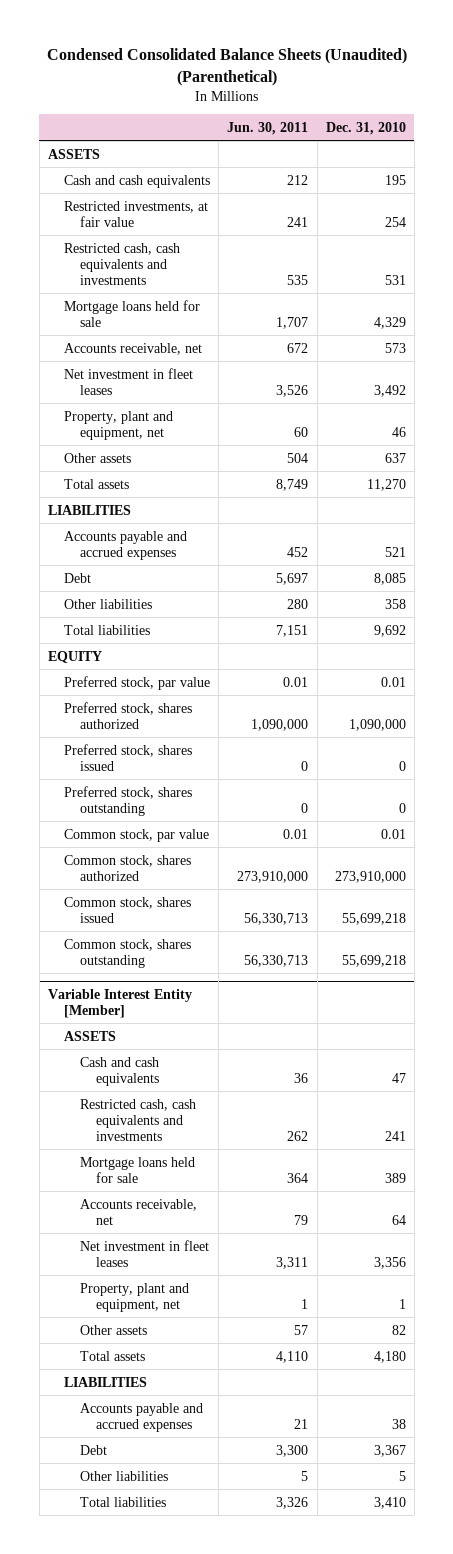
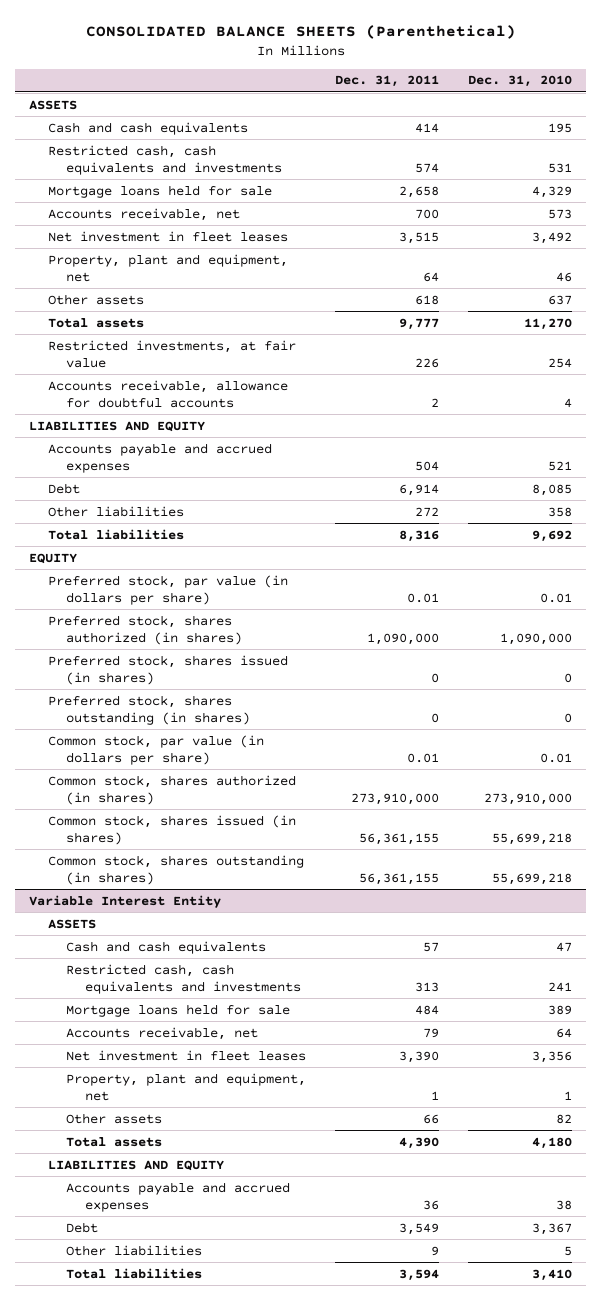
- Condensed Consolidated Balance Sheets (Unaudited) (Parenthetical)
+ CONSOLIDATED BALANCE SHEETS (Parenthetical)
- | Jun. 30, 2011 | Dec. 31, 2010
+ | Dec. 31, 2011 | Dec. 31, 2010
- LIABILITIES
moved down: Restricted investments, at fair value | 226 | 254
+ Accounts receivable, allowance for doubtful accounts | 2 | 4
+ LIABILITIES AND EQUITY
- Preferred stock, par value | 0.01 | 0.01
- Preferred stock, shares authorized | 1,090,000 | 1,090,000
- Preferred stock, shares issued | 0 | 0
- Preferred stock, shares outstanding | 0 | 0
- Common stock, par value | 0.01 | 0.01
- Common stock, shares authorized | 273,910,000 | 273,910,000
- Common stock, shares issued | 56,330,713 | 55,699,218
- Common stock, shares outstanding | 56,330,713 | 55,699,218
- Variable Interest Entity [Member]
+ Preferred stock, par value (in dollars per share) | 0.01 | 0.01
+ Preferred stock, shares authorized (in shares) | 1,090,000 | 1,090,000
+ Preferred stock, shares issued (in shares) | 0 | 0
+ Preferred stock, shares outstanding (in shares) | 0 | 0
+ Common stock, par value (in dollars per share) | 0.01 | 0.01
+ Common stock, shares authorized (in shares) | 273,910,000 | 273,910,000
+ Common stock, shares issued (in shares) | 56,361,155 | 55,699,218
+ Common stock, shares outstanding (in shares) | 56,361,155 | 55,699,218
+ Variable Interest Entity
- LIABILITIES
+ LIABILITIES AND EQUITY

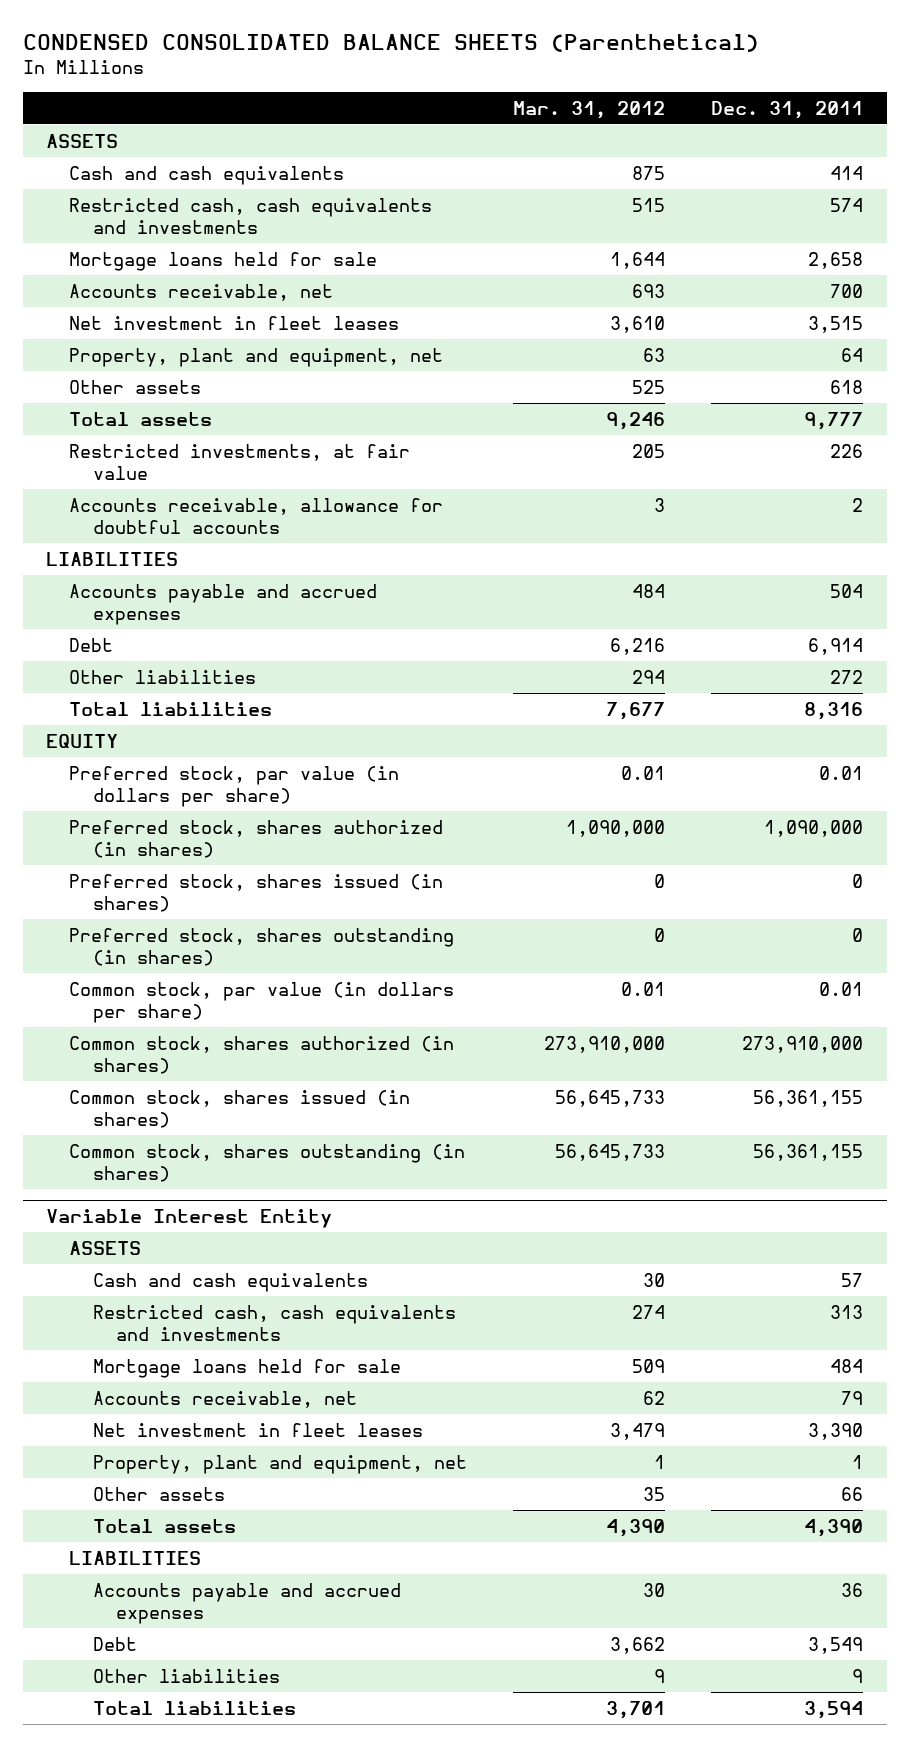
- CONSOLIDATED BALANCE SHEETS (Parenthetical)
+ CONDENSED CONSOLIDATED BALANCE SHEETS (Parenthetical)
- | Dec. 31, 2011 | Dec. 31, 2010
+ | Mar. 31, 2012 | Dec. 31, 2011
- LIABILITIES AND EQUITY
+ LIABILITIES
@ Variable Interest Entity
- LIABILITIES AND EQUITY
+ LIABILITIES

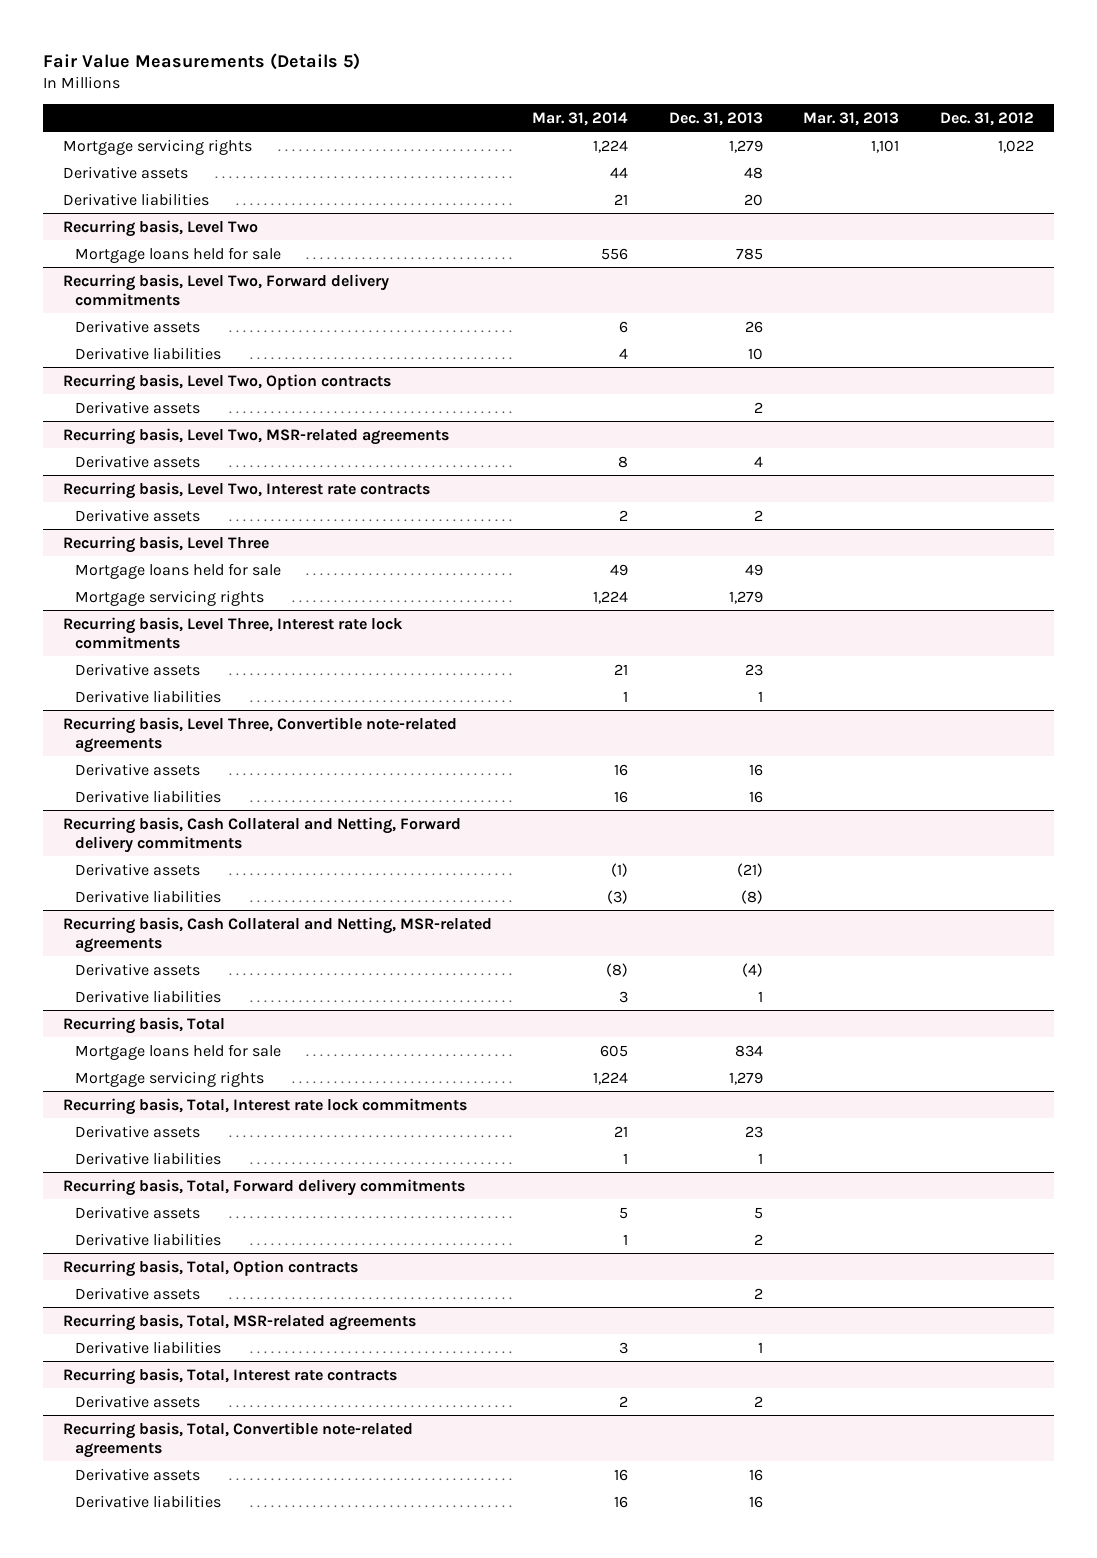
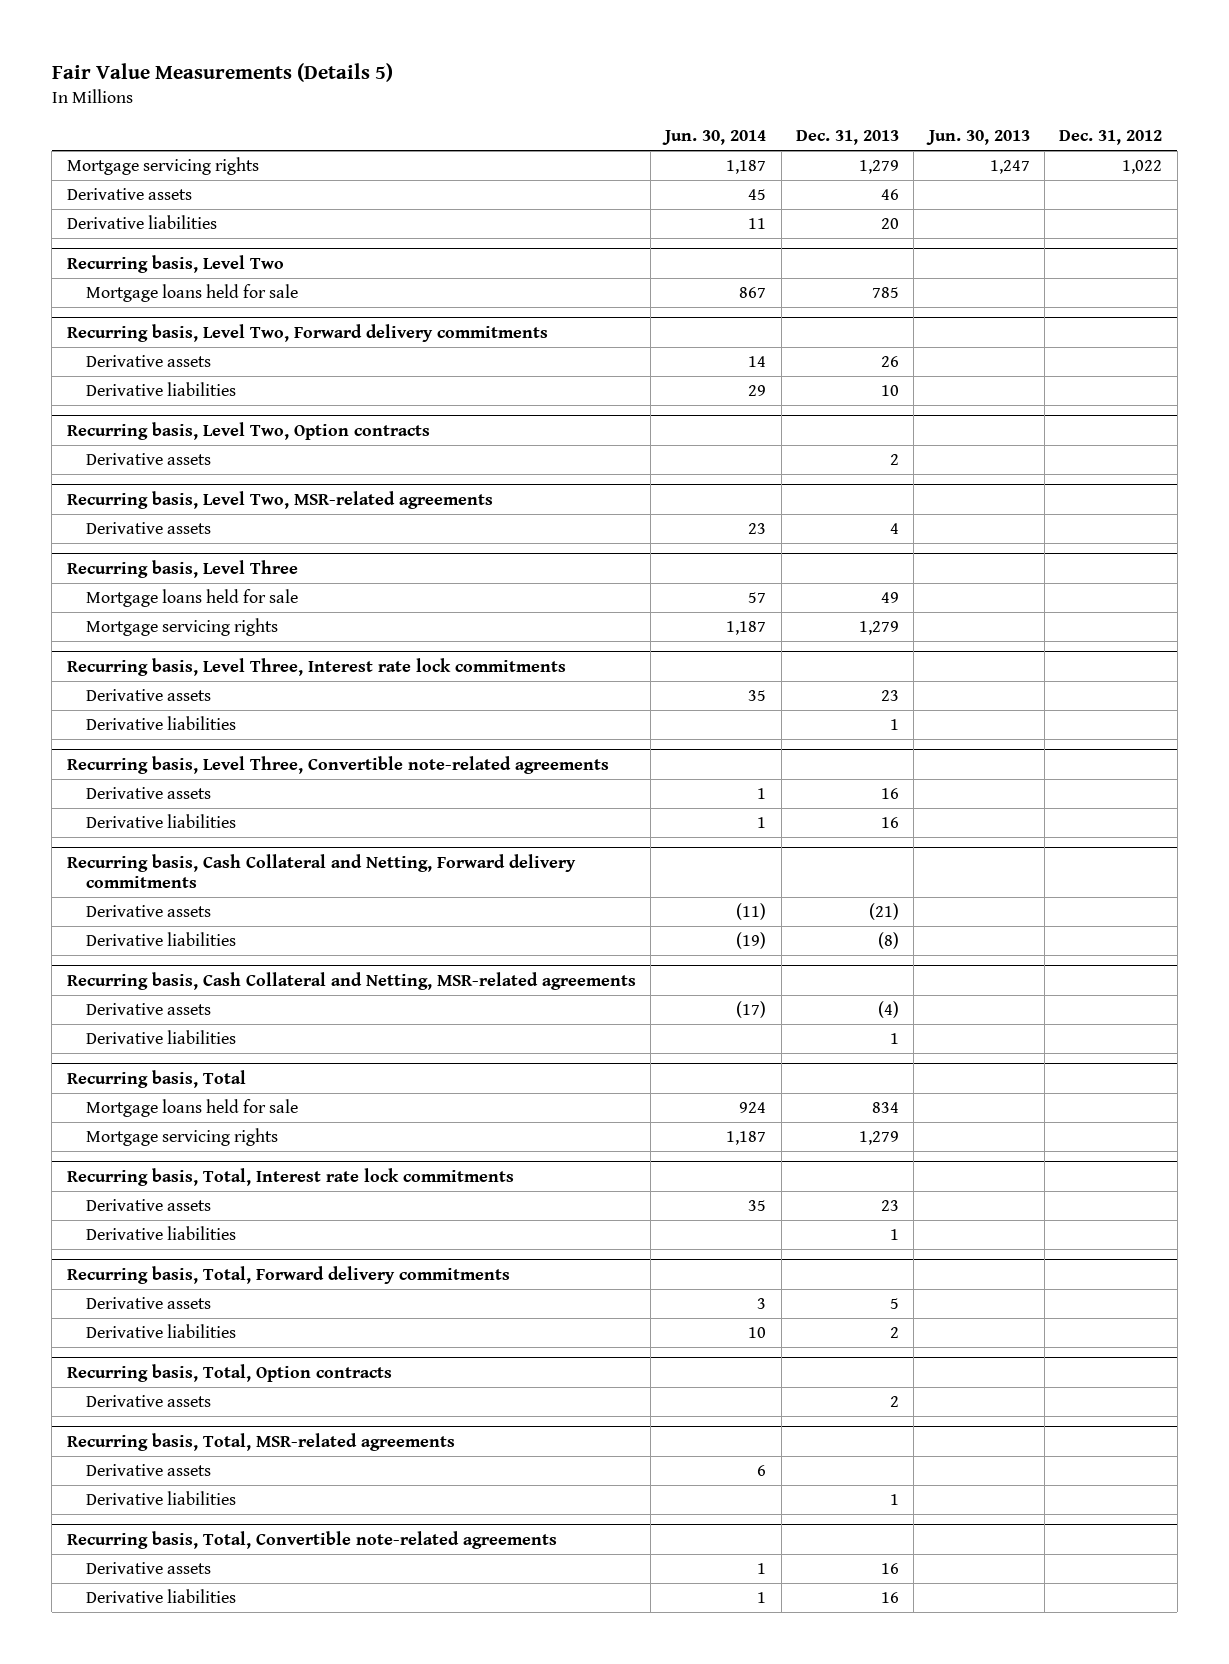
- | Mar. 31, 2014 | Dec. 31, 2013 | Mar. 31, 2013 | Dec. 31, 2012
+ | Jun. 30, 2014 | Dec. 31, 2013 | Jun. 30, 2013 | Dec. 31, 2012
- Derivative assets | 44 | 48 | |
+ Derivative assets | 45 | 46 | |
- Recurring basis, Level Two, Interest rate contracts
- Derivative assets | 2 | 2 | |
@ Recurring basis, Total, MSR-related agreements
+ Derivative assets | 6 | | |
- Recurring basis, Total, Interest rate contracts
- Derivative assets | 2 | 2 | |

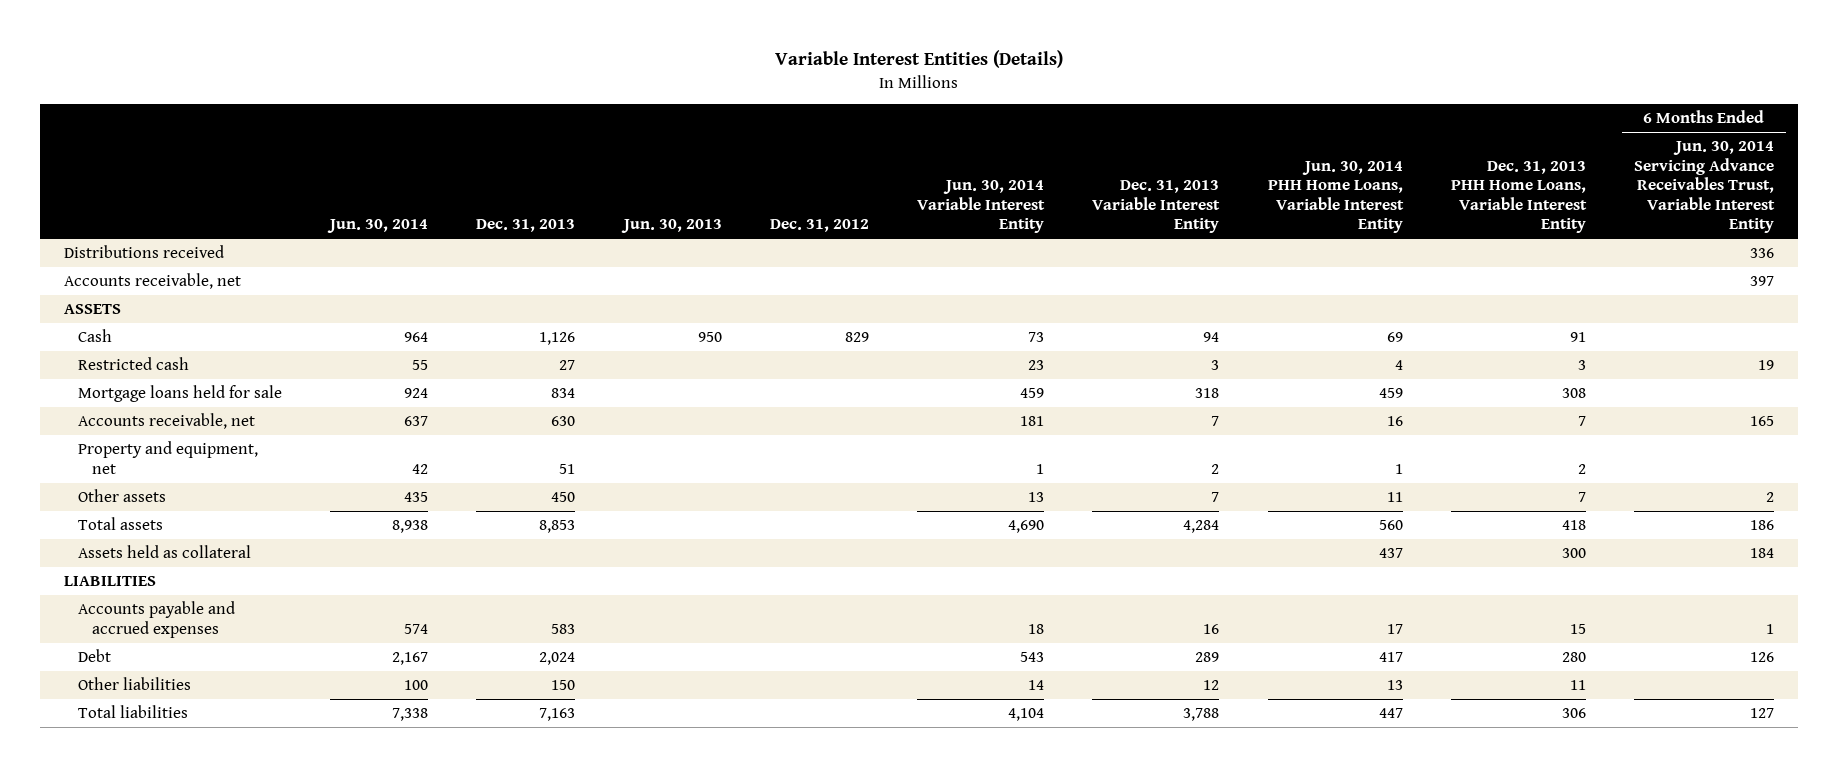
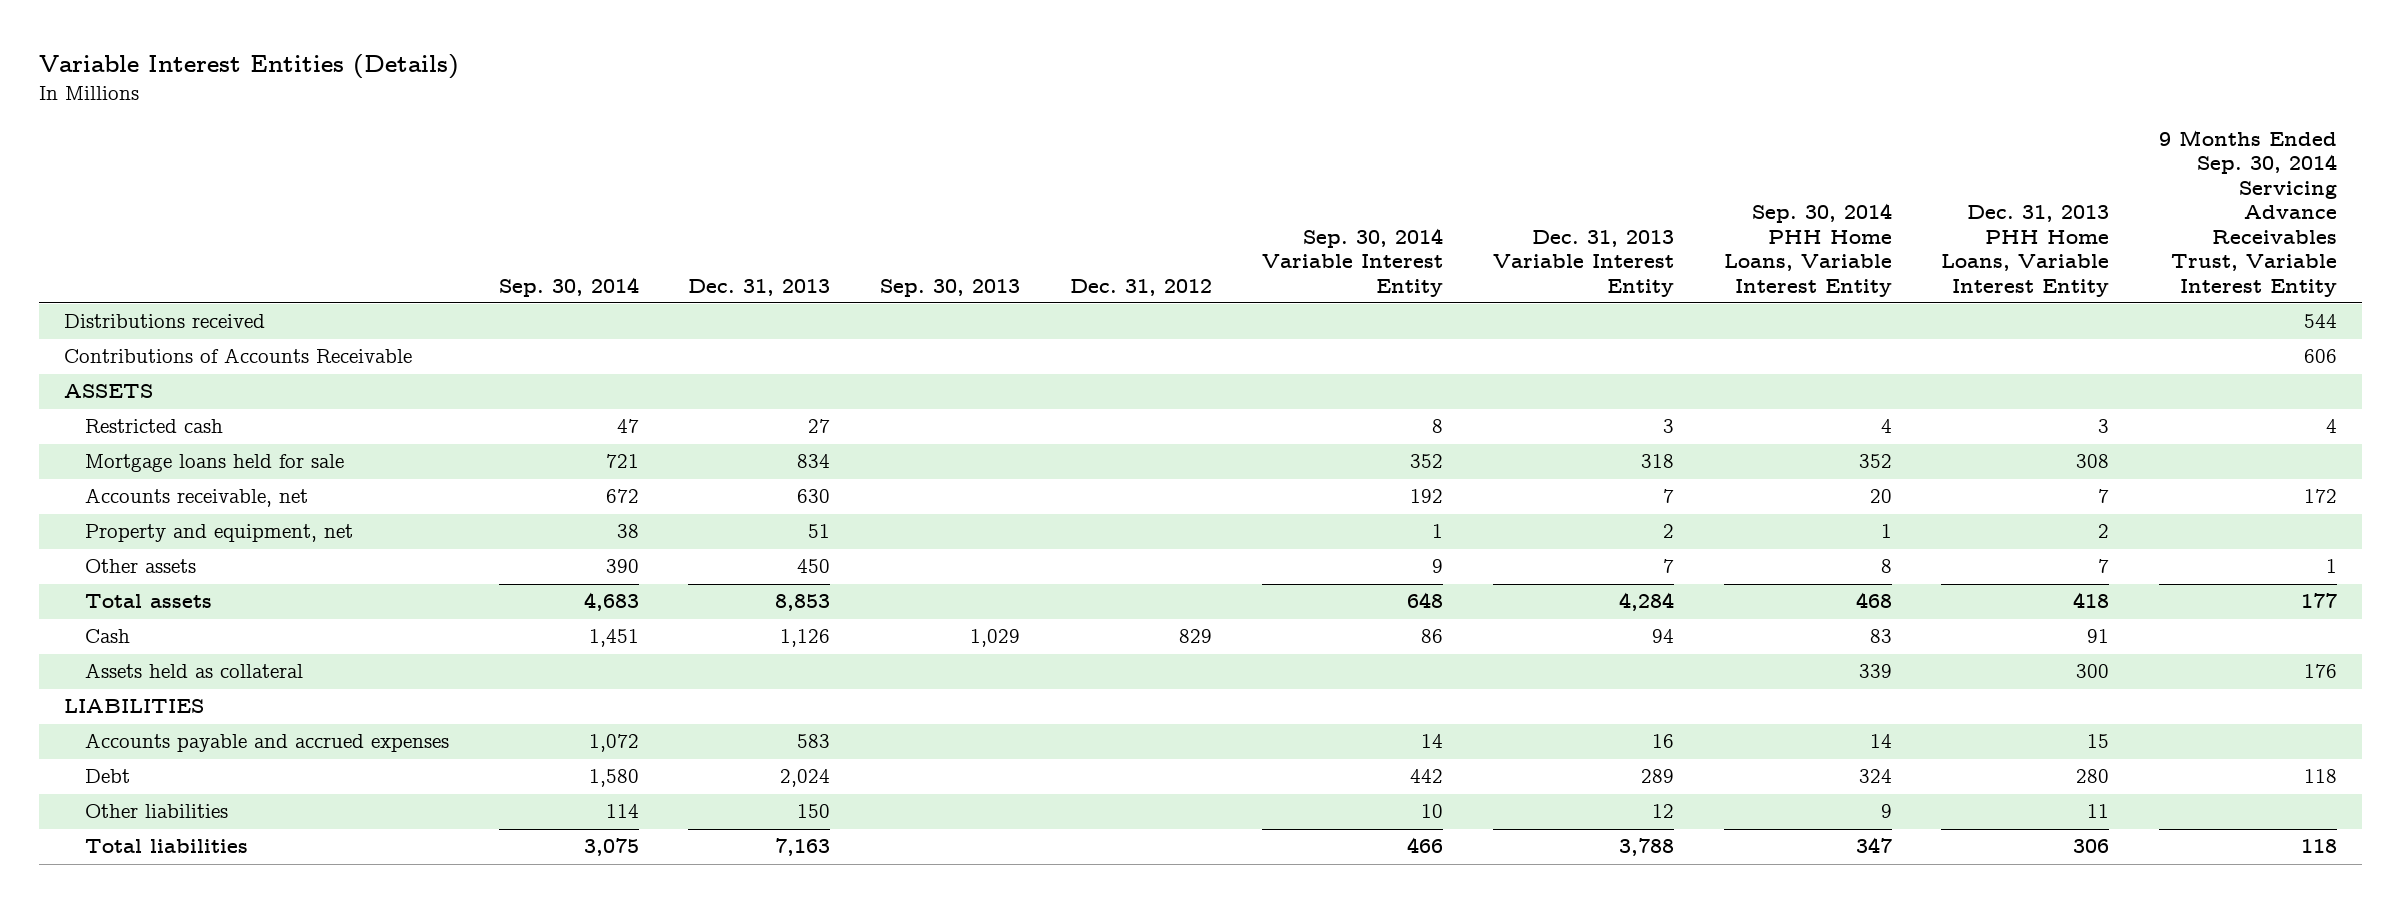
- | Jun. 30, 2014 | Dec. 31, 2013 | Jun. 30, 2013 | Dec. 31, 2012 | Jun. 30, 2014 Variable Interest Entity | Dec. 31, 2013 Variable Interest Entity | Jun. 30, 2014 PHH Home Loans, Variable Interest Entity | Dec. 31, 2013 PHH Home Loans, Variable Interest Entity | 6 Months Ended Jun. 30, 2014 Servicing Advance Receivables Trust, Variable Interest Entity
+ | Sep. 30, 2014 | Dec. 31, 2013 | Sep. 30, 2013 | Dec. 31, 2012 | Sep. 30, 2014 Variable Interest Entity | Dec. 31, 2013 Variable Interest Entity | Sep. 30, 2014 PHH Home Loans, Variable Interest Entity | Dec. 31, 2013 PHH Home Loans, Variable Interest Entity | 9 Months Ended Sep. 30, 2014 Servicing Advance Receivables Trust, Variable Interest Entity
- Accounts receivable, net | | | | | | | | | 397
+ Contributions of Accounts Receivable | | | | | | | | | 606
moved down: Cash | 1,451 | 1,126 | 1,029 | 829 | 86 | 94 | 83 | 91 |

